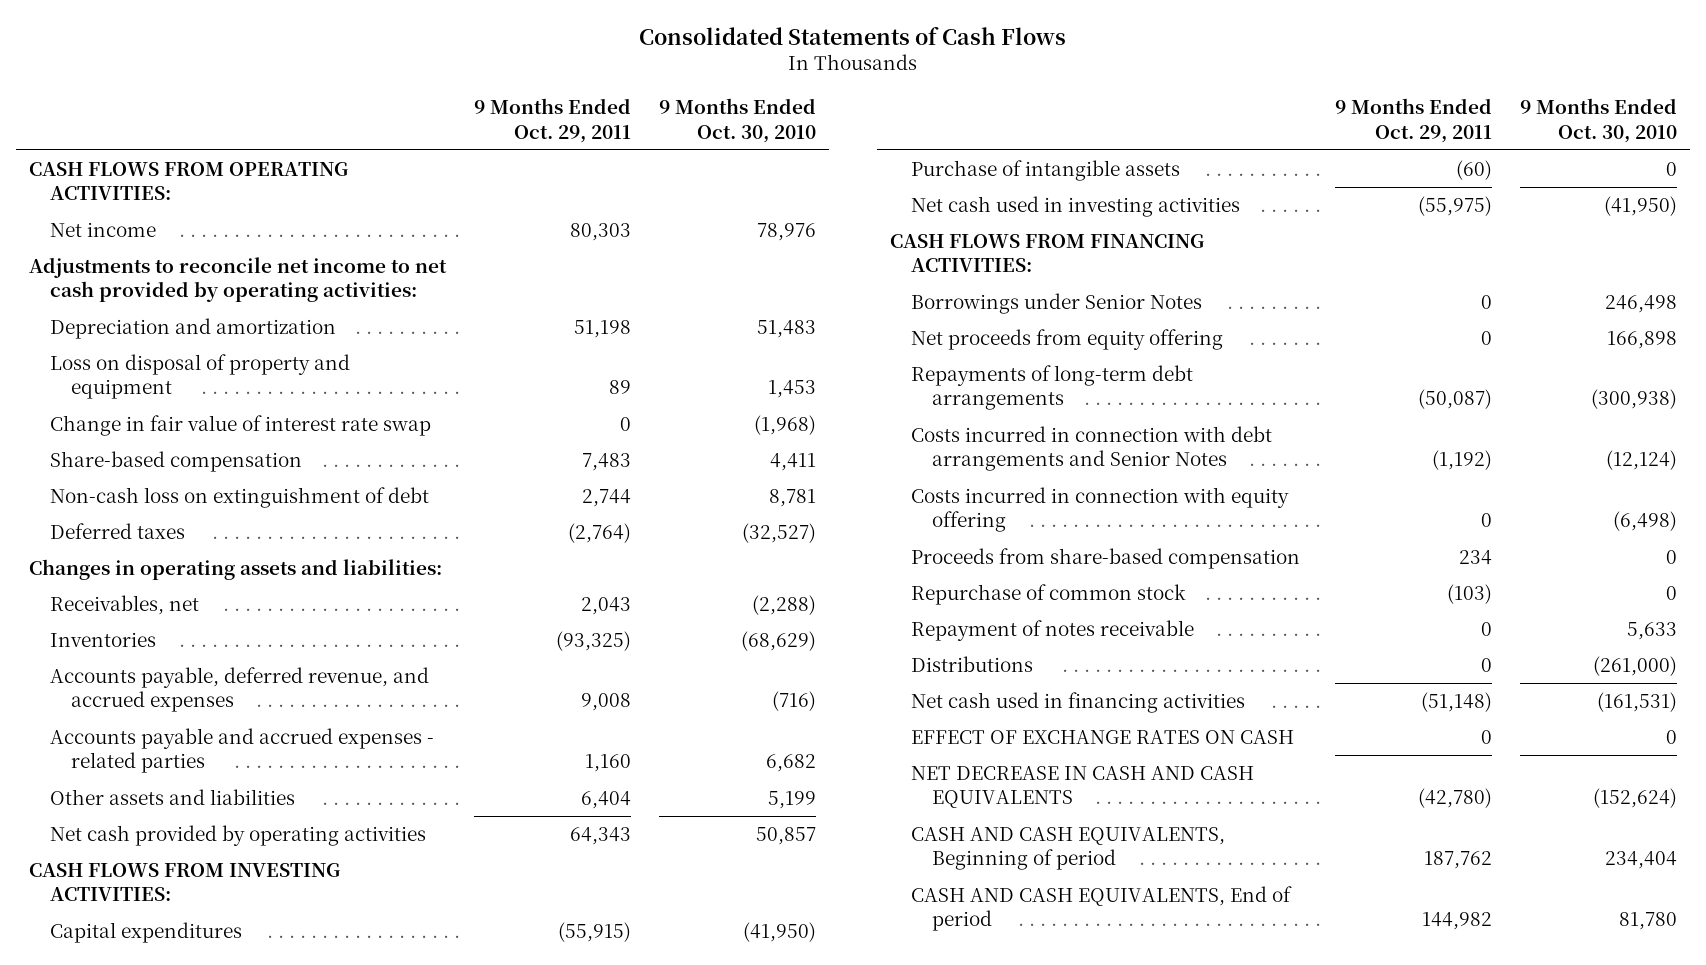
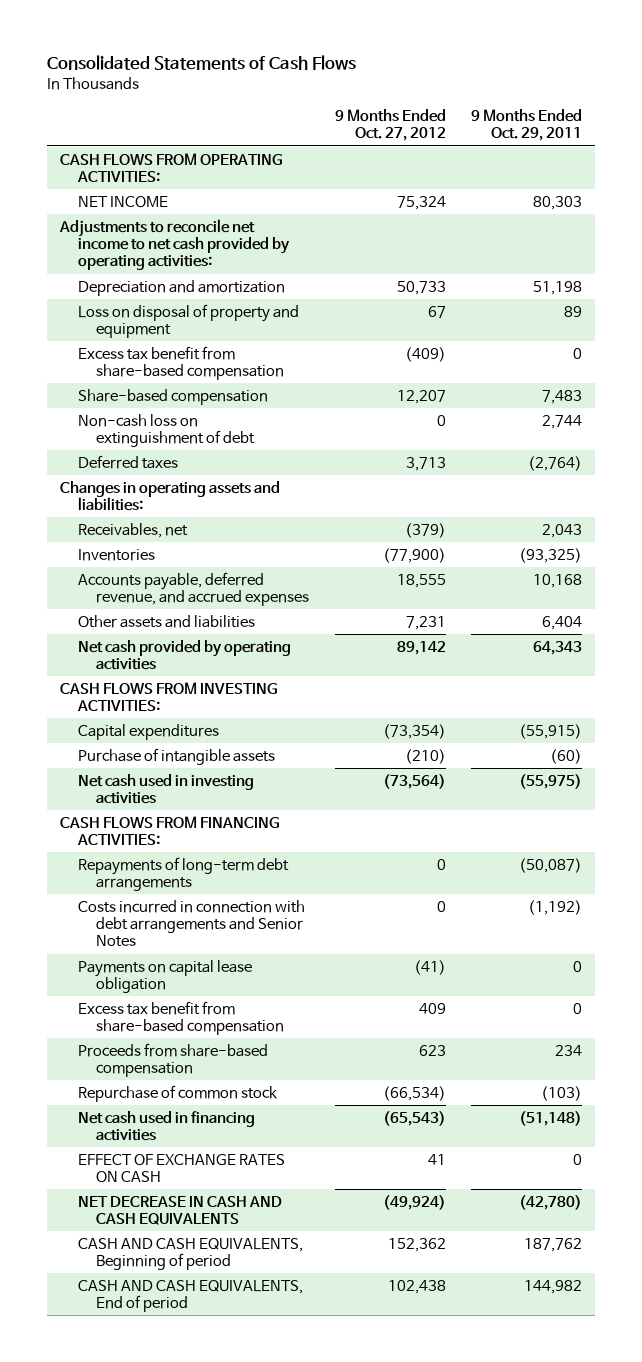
- | 9 Months Ended Oct. 29, 2011 | 9 Months Ended Oct. 30, 2010
+ | 9 Months Ended Oct. 27, 2012 | 9 Months Ended Oct. 29, 2011
- Net income | 80,303 | 78,976
+ NET INCOME | 75,324 | 80,303
- Change in fair value of interest rate swap | 0 | (1,968)
+ Excess tax benefit from share-based compensation | (409) | 0
- Accounts payable, deferred revenue, and accrued expenses | 9,008 | (716)
- Accounts payable and accrued expenses - related parties | 1,160 | 6,682
+ Accounts payable, deferred revenue, and accrued expenses | 18,555 | 10,168
- Borrowings under Senior Notes | 0 | 246,498
- Net proceeds from equity offering | 0 | 166,898
- Costs incurred in connection with equity offering | 0 | (6,498)
+ Payments on capital lease obligation | (41) | 0
+ Excess tax benefit from share-based compensation | 409 | 0
- Repayment of notes receivable | 0 | 5,633
- Distributions | 0 | (261,000)

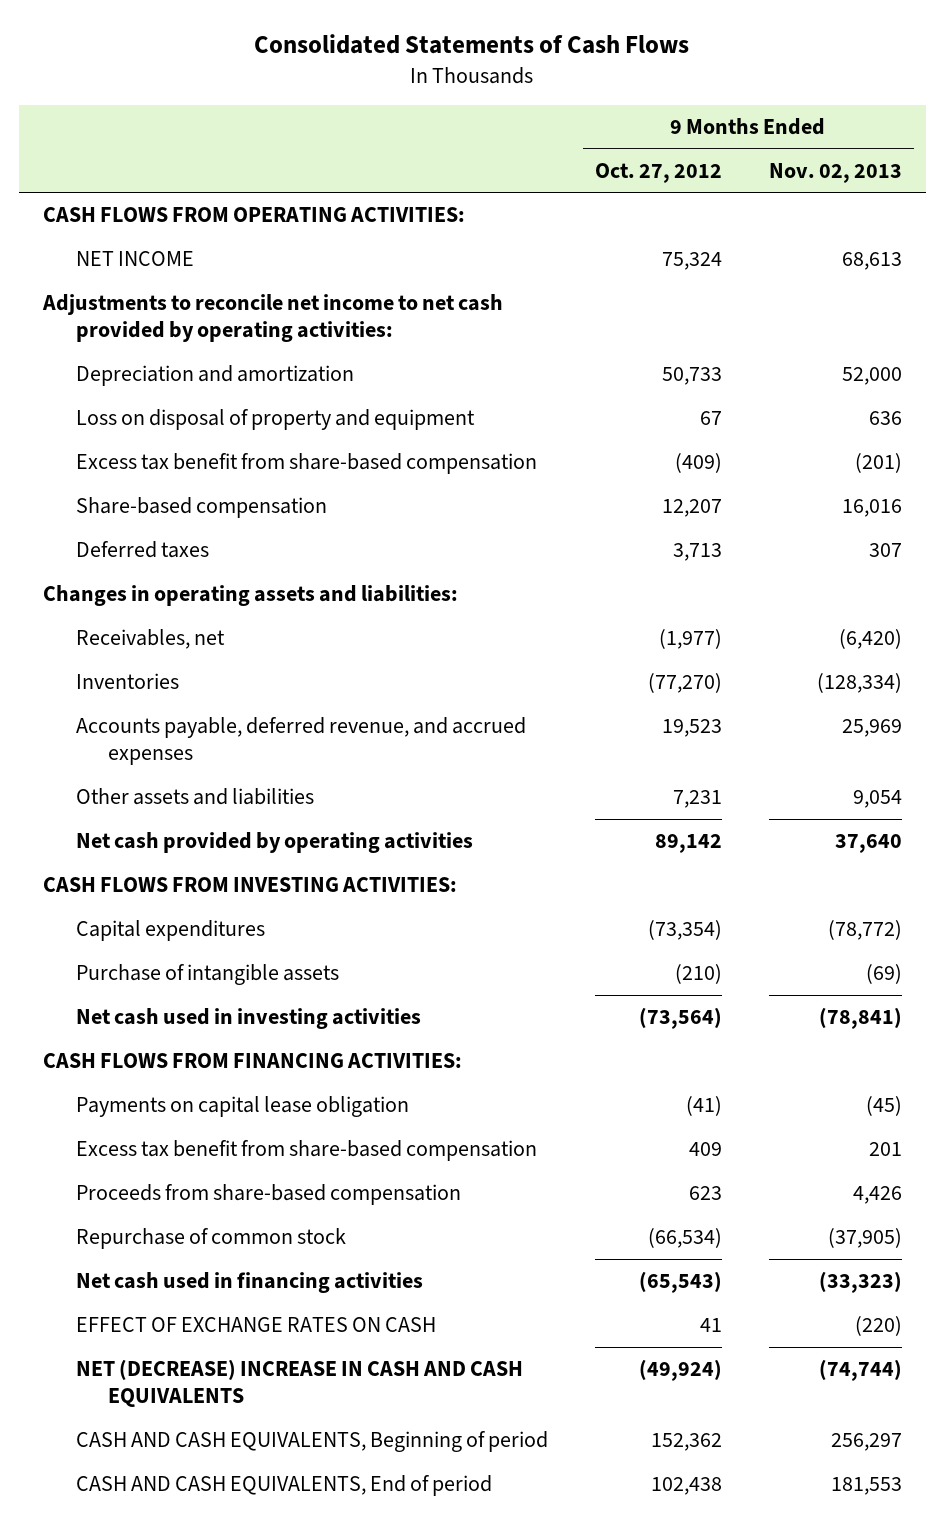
- | 9 Months Ended Oct. 27, 2012 | 9 Months Ended Oct. 29, 2011
+ | 9 Months Ended Oct. 27, 2012 | 9 Months Ended Nov. 02, 2013
- Non-cash loss on extinguishment of debt | 0 | 2,744
- Receivables, net | (379) | 2,043
- Inventories | (77,900) | (93,325)
- Accounts payable, deferred revenue, and accrued expenses | 18,555 | 10,168
+ Receivables, net | (1,977) | (6,420)
+ Inventories | (77,270) | (128,334)
+ Accounts payable, deferred revenue, and accrued expenses | 19,523 | 25,969
- Repayments of long-term debt arrangements | 0 | (50,087)
- Costs incurred in connection with debt arrangements and Senior Notes | 0 | (1,192)
- NET DECREASE IN CASH AND CASH EQUIVALENTS | (49,924) | (42,780)
+ NET (DECREASE) INCREASE IN CASH AND CASH EQUIVALENTS | (49,924) | (74,744)

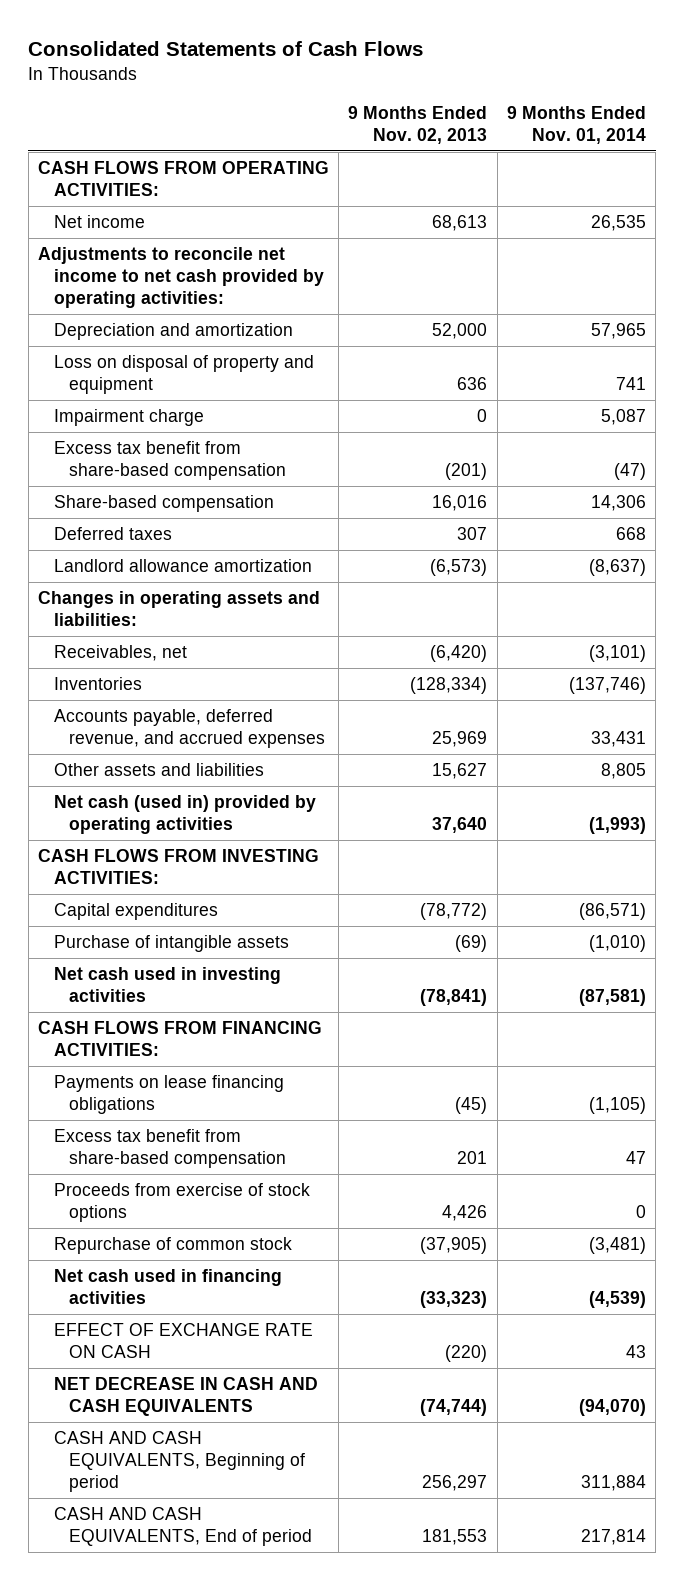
- | 9 Months Ended Oct. 27, 2012 | 9 Months Ended Nov. 02, 2013
+ | 9 Months Ended Nov. 02, 2013 | 9 Months Ended Nov. 01, 2014
- NET INCOME | 75,324 | 68,613
+ Net income | 68,613 | 26,535
+ Impairment charge | 0 | 5,087
+ Landlord allowance amortization | (6,573) | (8,637)
- Other assets and liabilities | 7,231 | 9,054
- Net cash provided by operating activities | 89,142 | 37,640
+ Other assets and liabilities | 15,627 | 8,805
+ Net cash (used in) provided by operating activities | 37,640 | (1,993)
- Payments on capital lease obligation | (41) | (45)
+ Payments on lease financing obligations | (45) | (1,105)
- Proceeds from share-based compensation | 623 | 4,426
+ Proceeds from exercise of stock options | 4,426 | 0
- EFFECT OF EXCHANGE RATES ON CASH | 41 | (220)
- NET (DECREASE) INCREASE IN CASH AND CASH EQUIVALENTS | (49,924) | (74,744)
+ EFFECT OF EXCHANGE RATE ON CASH | (220) | 43
+ NET DECREASE IN CASH AND CASH EQUIVALENTS | (74,744) | (94,070)

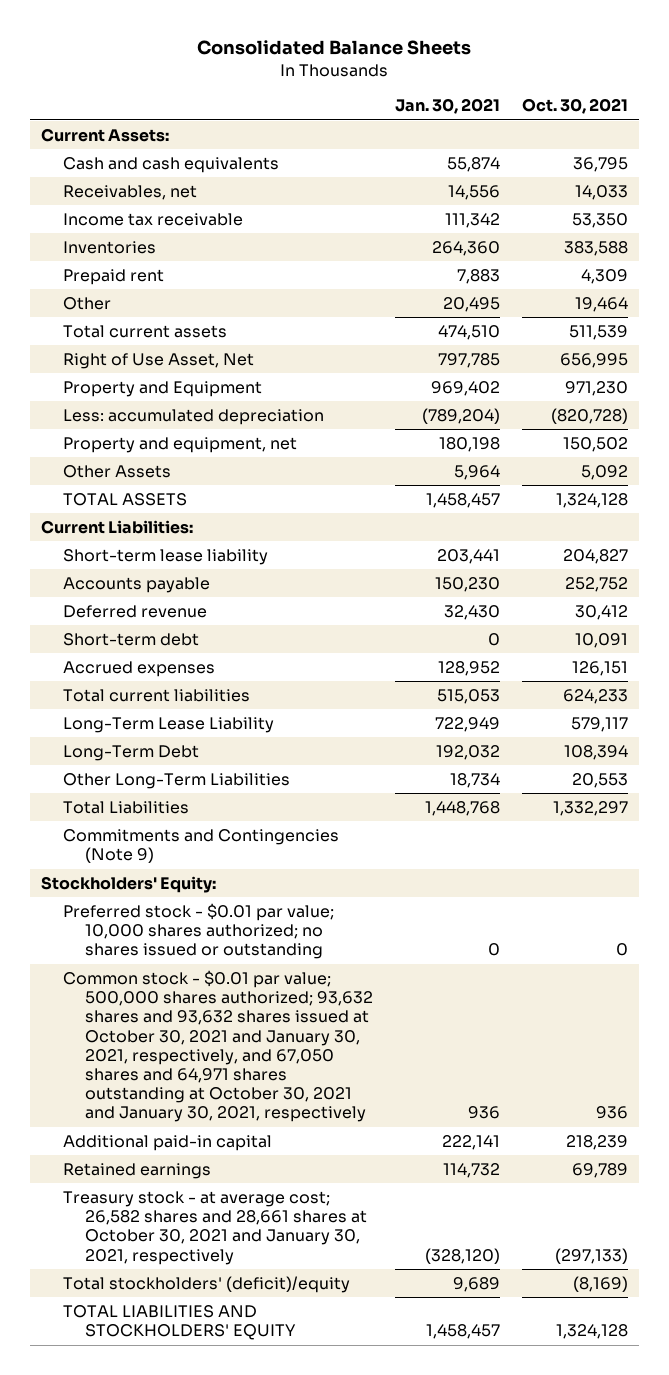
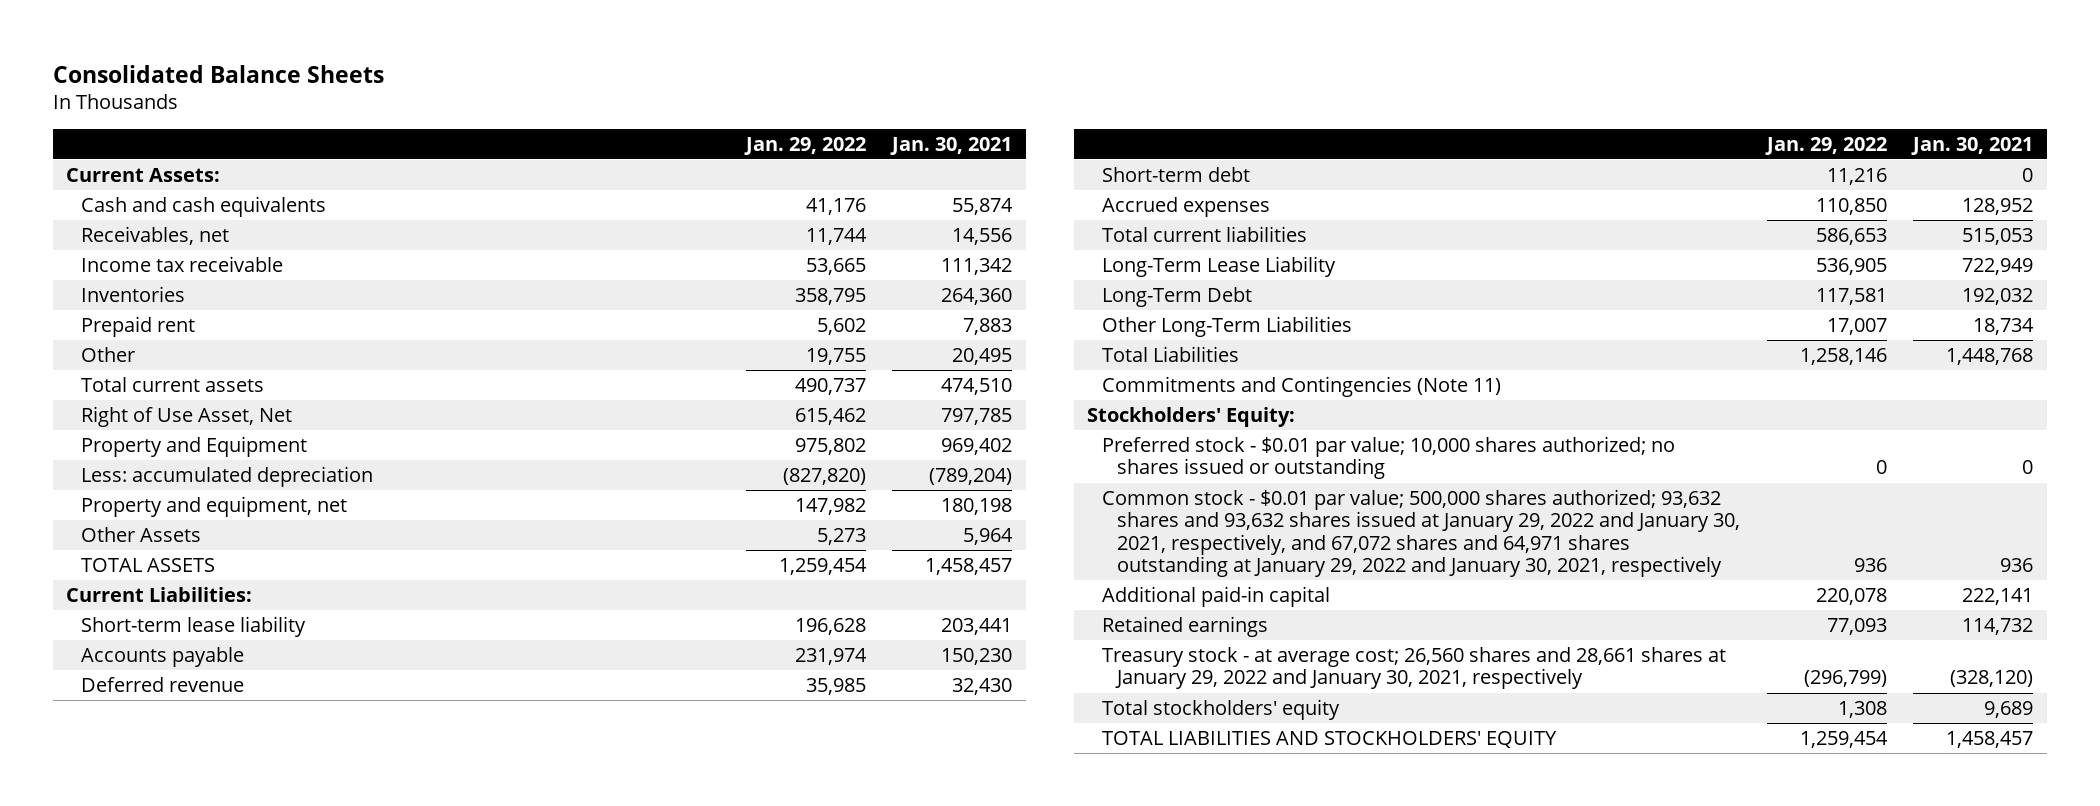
- | Jan. 30, 2021 | Oct. 30, 2021
+ | Jan. 29, 2022 | Jan. 30, 2021
- Commitments and Contingencies (Note 9)
+ Commitments and Contingencies (Note 11)
- Common stock - $0.01 par value; 500,000 shares authorized; 93,632 shares and 93,632 shares issued at October 30, 2021 and January 30, 2021, respectively, and 67,050 shares and 64,971 shares outstanding at October 30, 2021 and January 30, 2021, respectively | 936 | 936
+ Common stock - $0.01 par value; 500,000 shares authorized; 93,632 shares and 93,632 shares issued at January 29, 2022 and January 30, 2021, respectively, and 67,072 shares and 64,971 shares outstanding at January 29, 2022 and January 30, 2021, respectively | 936 | 936
- Treasury stock - at average cost; 26,582 shares and 28,661 shares at October 30, 2021 and January 30, 2021, respectively | (328,120) | (297,133)
- Total stockholders' (deficit)/equity | 9,689 | (8,169)
+ Treasury stock - at average cost; 26,560 shares and 28,661 shares at January 29, 2022 and January 30, 2021, respectively | (296,799) | (328,120)
+ Total stockholders' equity | 1,308 | 9,689

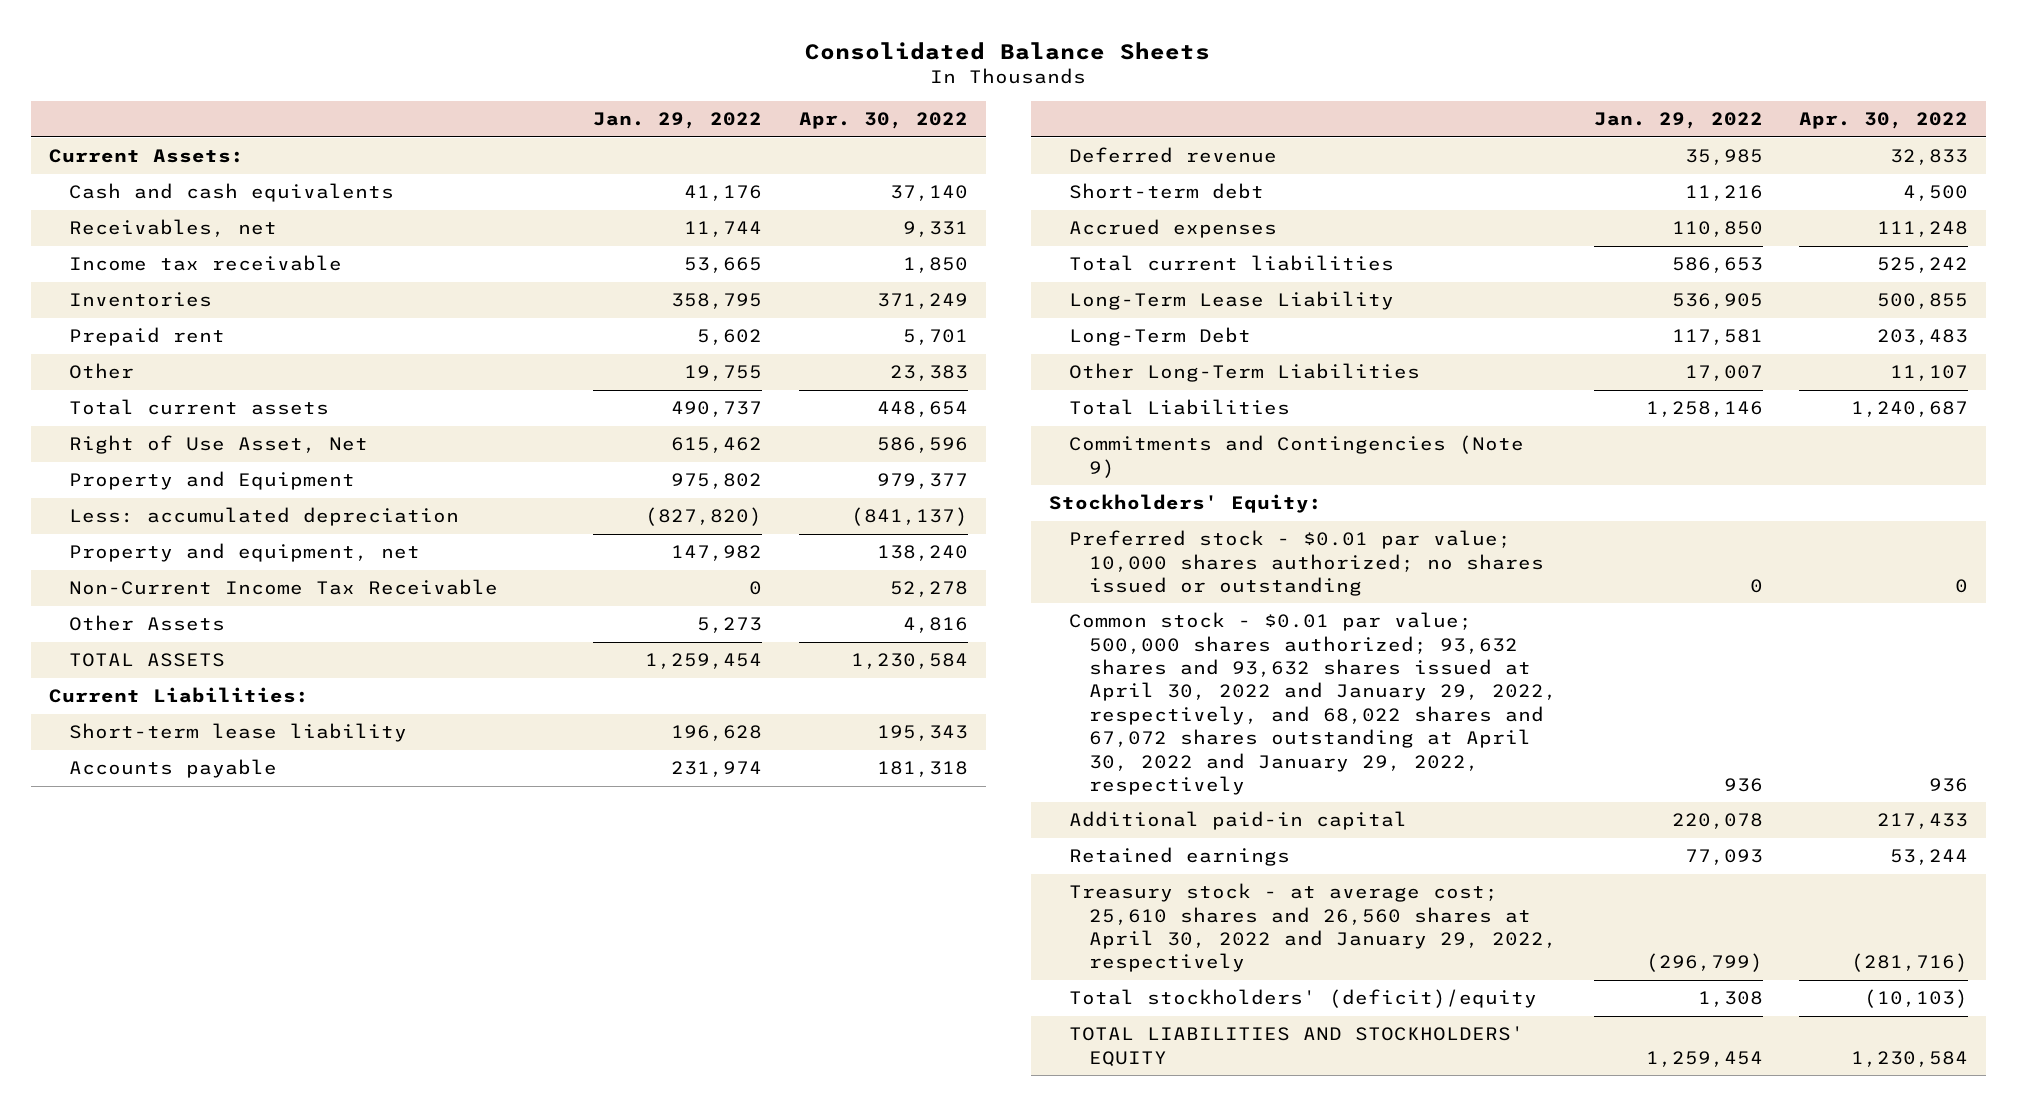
- | Jan. 29, 2022 | Jan. 30, 2021
+ | Jan. 29, 2022 | Apr. 30, 2022
+ Non-Current Income Tax Receivable | 0 | 52,278
- Commitments and Contingencies (Note 11)
+ Commitments and Contingencies (Note 9)
- Common stock - $0.01 par value; 500,000 shares authorized; 93,632 shares and 93,632 shares issued at January 29, 2022 and January 30, 2021, respectively, and 67,072 shares and 64,971 shares outstanding at January 29, 2022 and January 30, 2021, respectively | 936 | 936
+ Common stock - $0.01 par value; 500,000 shares authorized; 93,632 shares and 93,632 shares issued at April 30, 2022 and January 29, 2022, respectively, and 68,022 shares and 67,072 shares outstanding at April 30, 2022 and January 29, 2022, respectively | 936 | 936
- Treasury stock - at average cost; 26,560 shares and 28,661 shares at January 29, 2022 and January 30, 2021, respectively | (296,799) | (328,120)
- Total stockholders' equity | 1,308 | 9,689
+ Treasury stock - at average cost; 25,610 shares and 26,560 shares at April 30, 2022 and January 29, 2022, respectively | (296,799) | (281,716)
+ Total stockholders' (deficit)/equity | 1,308 | (10,103)

